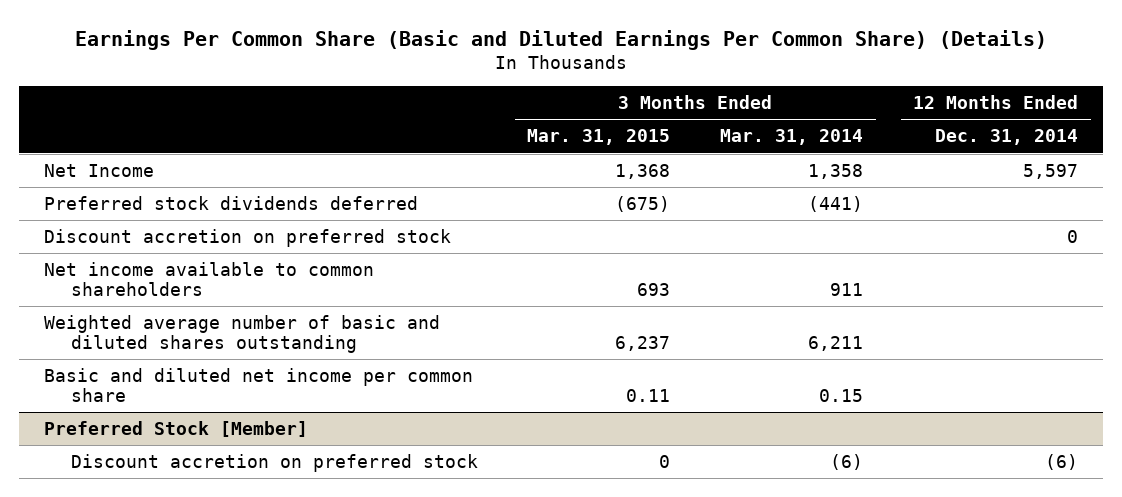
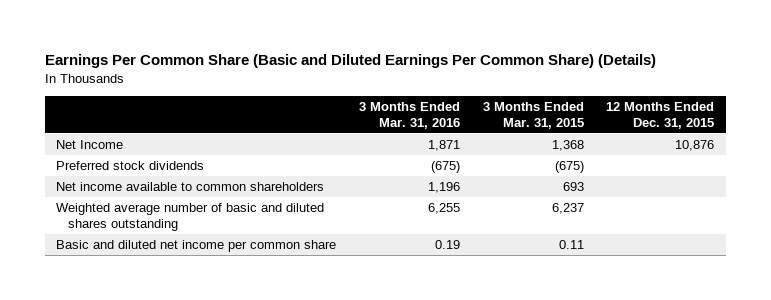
- | 3 Months Ended Mar. 31, 2015 | 3 Months Ended Mar. 31, 2014 | 12 Months Ended Dec. 31, 2014
+ | 3 Months Ended Mar. 31, 2016 | 3 Months Ended Mar. 31, 2015 | 12 Months Ended Dec. 31, 2015
- Preferred stock dividends deferred | (675) | (441) |
- Discount accretion on preferred stock | | | 0
+ Preferred stock dividends | (675) | (675) |
- Preferred Stock [Member]
- Discount accretion on preferred stock | 0 | (6) | (6)

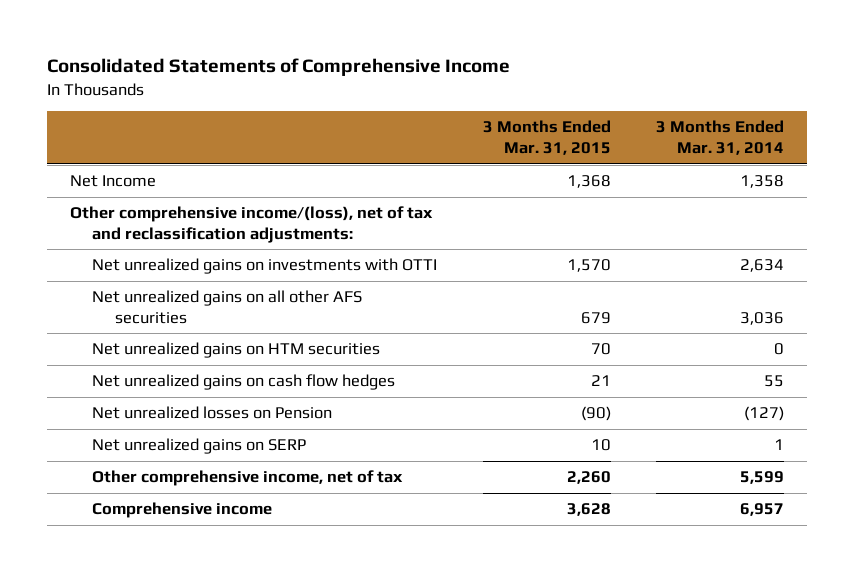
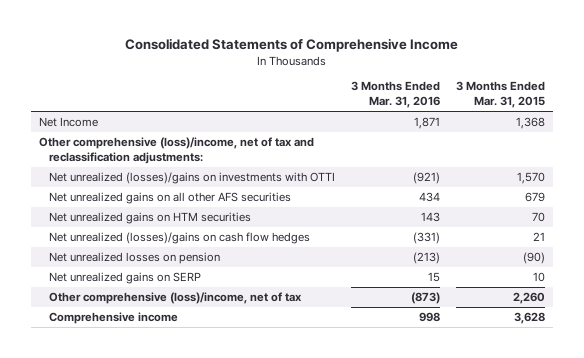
- | 3 Months Ended Mar. 31, 2015 | 3 Months Ended Mar. 31, 2014
+ | 3 Months Ended Mar. 31, 2016 | 3 Months Ended Mar. 31, 2015
- Other comprehensive income/(loss), net of tax and reclassification adjustments:
- Net unrealized gains on investments with OTTI | 1,570 | 2,634
+ Other comprehensive (loss)/income, net of tax and reclassification adjustments:
+ Net unrealized (losses)/gains on investments with OTTI | (921) | 1,570
- Net unrealized gains on cash flow hedges | 21 | 55
- Net unrealized losses on Pension | (90) | (127)
+ Net unrealized (losses)/gains on cash flow hedges | (331) | 21
+ Net unrealized losses on pension | (213) | (90)
- Other comprehensive income, net of tax | 2,260 | 5,599
+ Other comprehensive (loss)/income, net of tax | (873) | 2,260

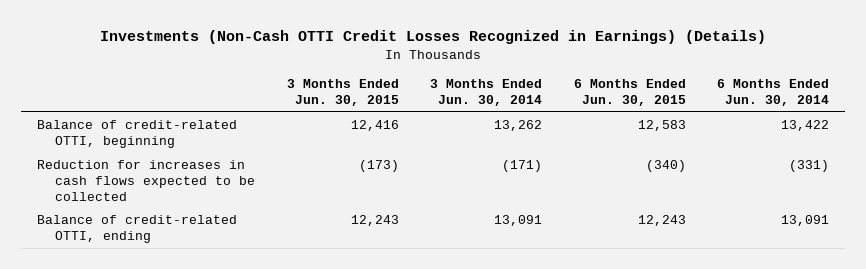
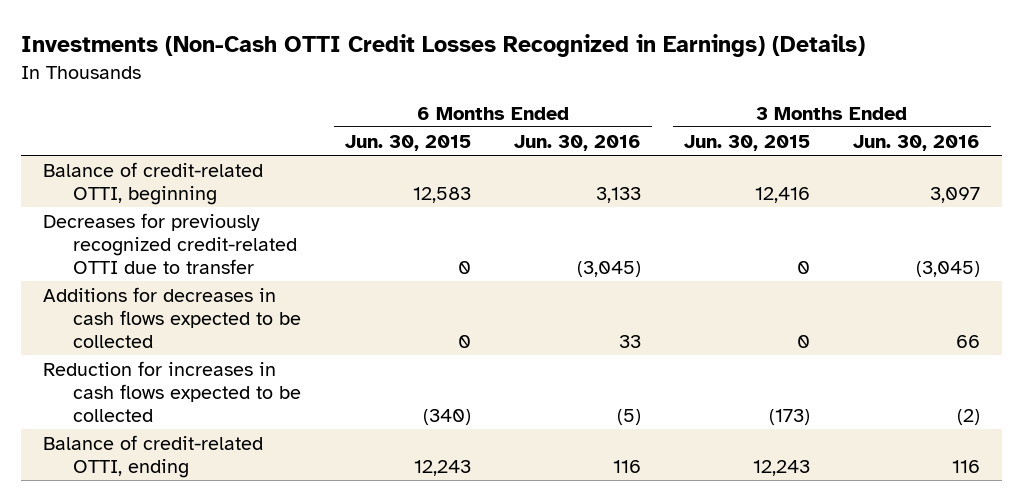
- | 3 Months Ended Jun. 30, 2015 | 3 Months Ended Jun. 30, 2014 | 6 Months Ended Jun. 30, 2015 | 6 Months Ended Jun. 30, 2014
+ | 6 Months Ended Jun. 30, 2015 | 6 Months Ended Jun. 30, 2016 | 3 Months Ended Jun. 30, 2015 | 3 Months Ended Jun. 30, 2016
+ Decreases for previously recognized credit-related OTTI due to transfer | 0 | (3,045) | 0 | (3,045)
+ Additions for decreases in cash flows expected to be collected | 0 | 33 | 0 | 66

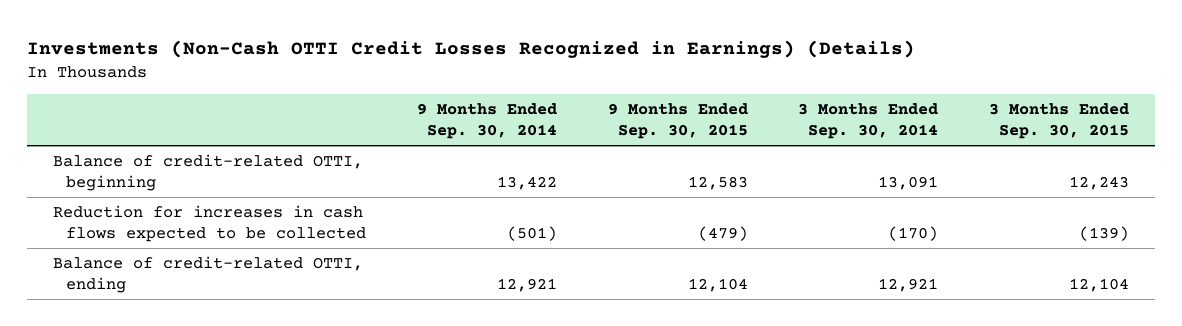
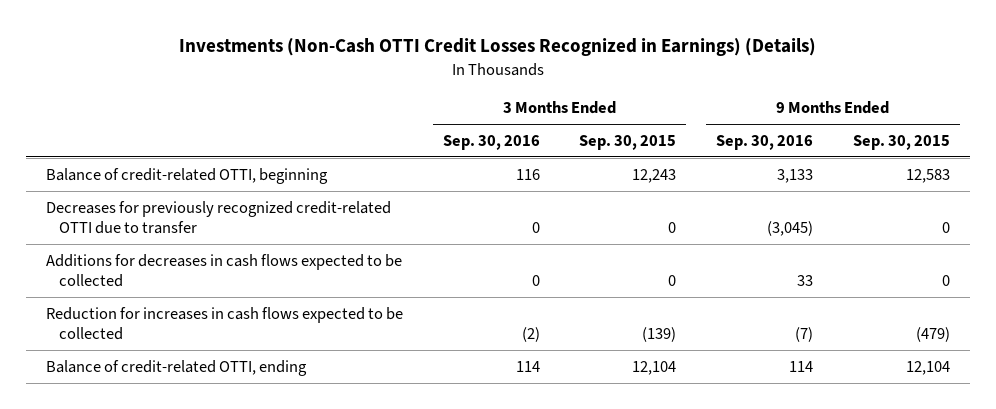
- | 9 Months Ended Sep. 30, 2014 | 9 Months Ended Sep. 30, 2015 | 3 Months Ended Sep. 30, 2014 | 3 Months Ended Sep. 30, 2015
+ | 3 Months Ended Sep. 30, 2016 | 3 Months Ended Sep. 30, 2015 | 9 Months Ended Sep. 30, 2016 | 9 Months Ended Sep. 30, 2015
+ Decreases for previously recognized credit-related OTTI due to transfer | 0 | 0 | (3,045) | 0
+ Additions for decreases in cash flows expected to be collected | 0 | 0 | 33 | 0

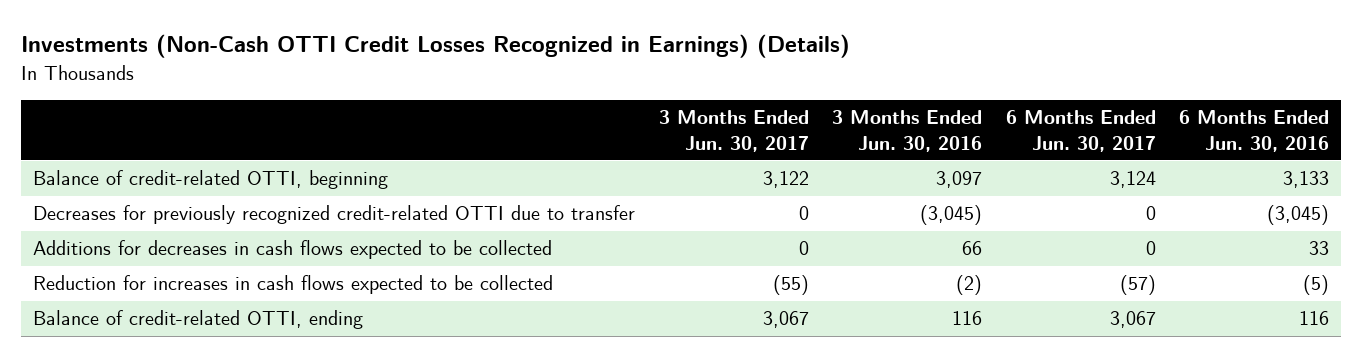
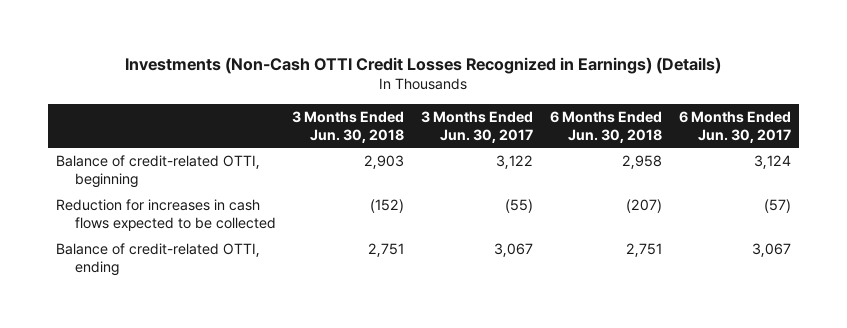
- | 3 Months Ended Jun. 30, 2017 | 3 Months Ended Jun. 30, 2016 | 6 Months Ended Jun. 30, 2017 | 6 Months Ended Jun. 30, 2016
+ | 3 Months Ended Jun. 30, 2018 | 3 Months Ended Jun. 30, 2017 | 6 Months Ended Jun. 30, 2018 | 6 Months Ended Jun. 30, 2017
- Decreases for previously recognized credit-related OTTI due to transfer | 0 | (3,045) | 0 | (3,045)
- Additions for decreases in cash flows expected to be collected | 0 | 66 | 0 | 33

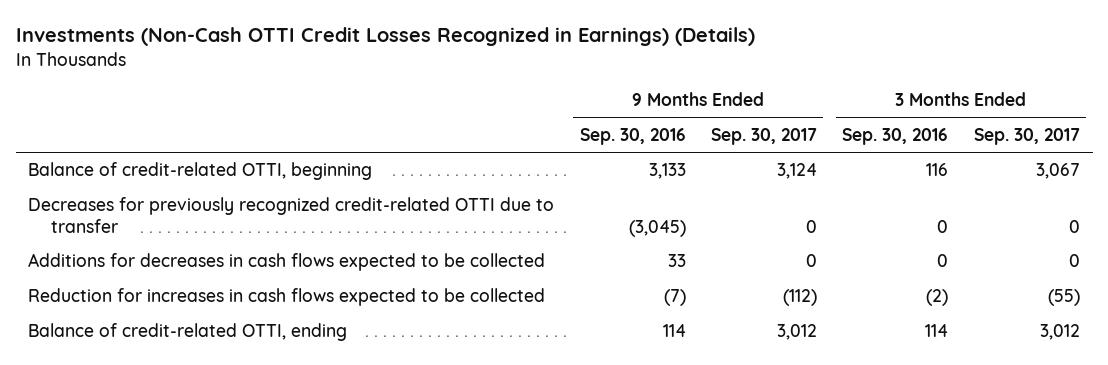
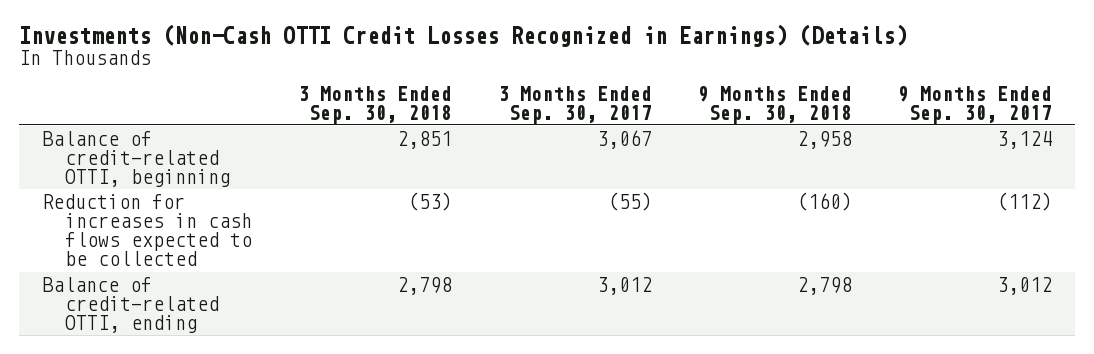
- | 9 Months Ended Sep. 30, 2016 | 9 Months Ended Sep. 30, 2017 | 3 Months Ended Sep. 30, 2016 | 3 Months Ended Sep. 30, 2017
+ | 3 Months Ended Sep. 30, 2018 | 3 Months Ended Sep. 30, 2017 | 9 Months Ended Sep. 30, 2018 | 9 Months Ended Sep. 30, 2017
- Decreases for previously recognized credit-related OTTI due to transfer | (3,045) | 0 | 0 | 0
- Additions for decreases in cash flows expected to be collected | 33 | 0 | 0 | 0

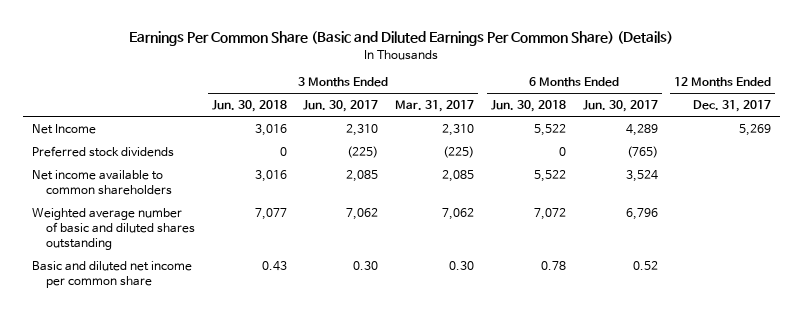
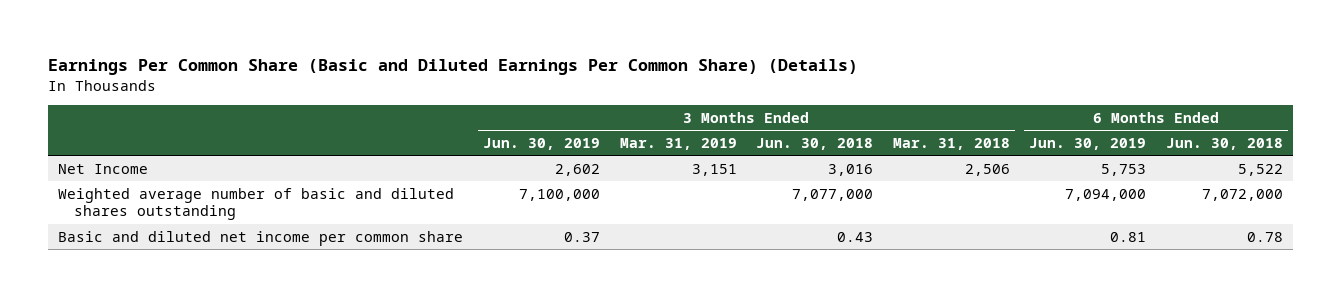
- | 3 Months Ended Jun. 30, 2018 | 3 Months Ended Jun. 30, 2017 | 3 Months Ended Mar. 31, 2017 | 6 Months Ended Jun. 30, 2018 | 6 Months Ended Jun. 30, 2017 | 12 Months Ended Dec. 31, 2017
+ | 3 Months Ended Jun. 30, 2019 | 3 Months Ended Mar. 31, 2019 | 3 Months Ended Jun. 30, 2018 | 3 Months Ended Mar. 31, 2018 | 6 Months Ended Jun. 30, 2019 | 6 Months Ended Jun. 30, 2018
- Preferred stock dividends | 0 | (225) | (225) | 0 | (765) |
- Net income available to common shareholders | 3,016 | 2,085 | 2,085 | 5,522 | 3,524 |
- Weighted average number of basic and diluted shares outstanding | 7,077 | 7,062 | 7,062 | 7,072 | 6,796 |
+ Weighted average number of basic and diluted shares outstanding | 7,100,000 | | 7,077,000 | | 7,094,000 | 7,072,000

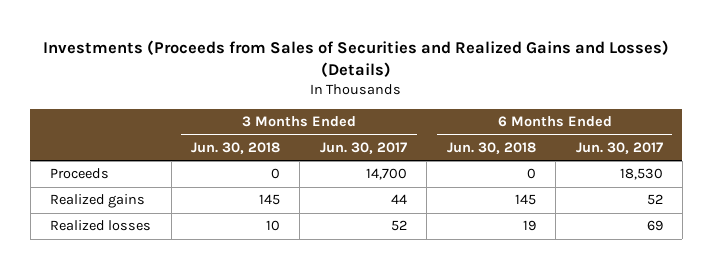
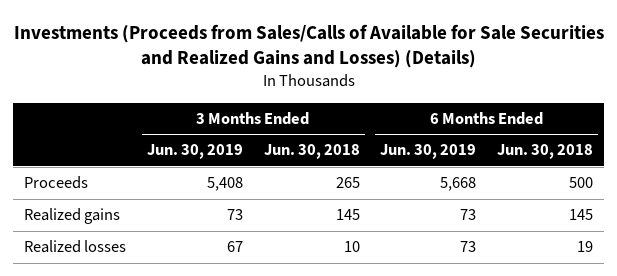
- Investments (Proceeds from Sales of Securities and Realized Gains and Losses) (Details)
+ Investments (Proceeds from Sales/Calls of Available for Sale Securities and Realized Gains and Losses) (Details)
- | 3 Months Ended Jun. 30, 2018 | 3 Months Ended Jun. 30, 2017 | 6 Months Ended Jun. 30, 2018 | 6 Months Ended Jun. 30, 2017
+ | 3 Months Ended Jun. 30, 2019 | 3 Months Ended Jun. 30, 2018 | 6 Months Ended Jun. 30, 2019 | 6 Months Ended Jun. 30, 2018
- Proceeds | 0 | 14,700 | 0 | 18,530
+ Proceeds | 5,408 | 265 | 5,668 | 500

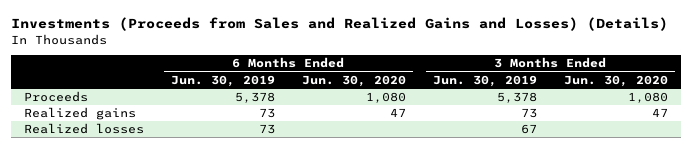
- Investments (Proceeds from Sales/Calls of Available for Sale Securities and Realized Gains and Losses) (Details)
+ Investments (Proceeds from Sales and Realized Gains and Losses) (Details)
- | 3 Months Ended Jun. 30, 2019 | 3 Months Ended Jun. 30, 2018 | 6 Months Ended Jun. 30, 2019 | 6 Months Ended Jun. 30, 2018
+ | 6 Months Ended Jun. 30, 2019 | 6 Months Ended Jun. 30, 2020 | 3 Months Ended Jun. 30, 2019 | 3 Months Ended Jun. 30, 2020
- Proceeds | 5,408 | 265 | 5,668 | 500
+ Proceeds | 5,378 | 1,080 | 5,378 | 1,080

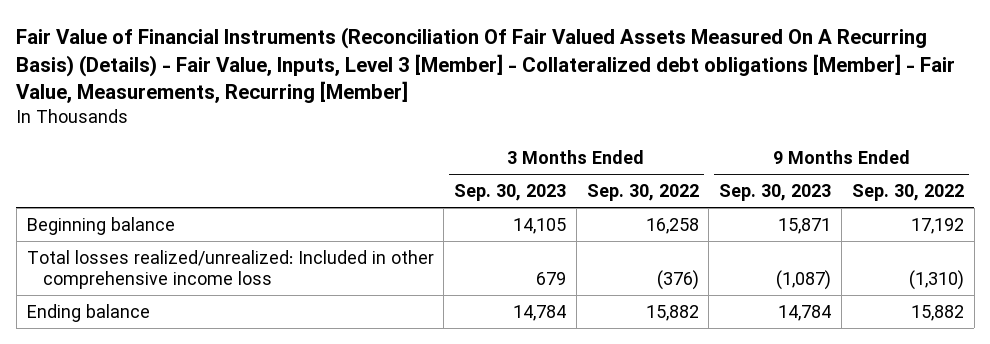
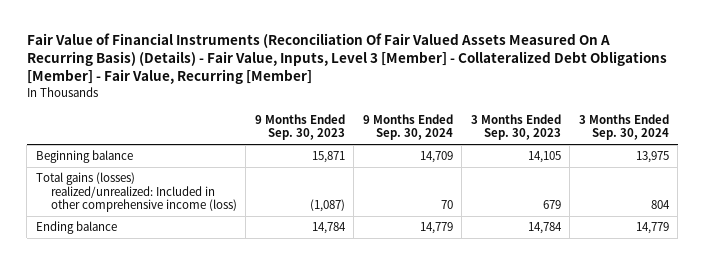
- Fair Value of Financial Instruments (Reconciliation Of Fair Valued Assets Measured On A Recurring Basis) (Details) - Fair Value, Inputs, Level 3 [Member] - Collateralized debt obligations [Member] - Fair Value, Measurements, Recurring [Member]
+ Fair Value of Financial Instruments (Reconciliation Of Fair Valued Assets Measured On A Recurring Basis) (Details) - Fair Value, Inputs, Level 3 [Member] - Collateralized Debt Obligations [Member] - Fair Value, Recurring [Member]
- | 3 Months Ended Sep. 30, 2023 | 3 Months Ended Sep. 30, 2022 | 9 Months Ended Sep. 30, 2023 | 9 Months Ended Sep. 30, 2022
+ | 9 Months Ended Sep. 30, 2023 | 9 Months Ended Sep. 30, 2024 | 3 Months Ended Sep. 30, 2023 | 3 Months Ended Sep. 30, 2024
- Total losses realized/unrealized: Included in other comprehensive income loss | 679 | (376) | (1,087) | (1,310)
+ Total gains (losses) realized/unrealized: Included in other comprehensive income (loss) | (1,087) | 70 | 679 | 804

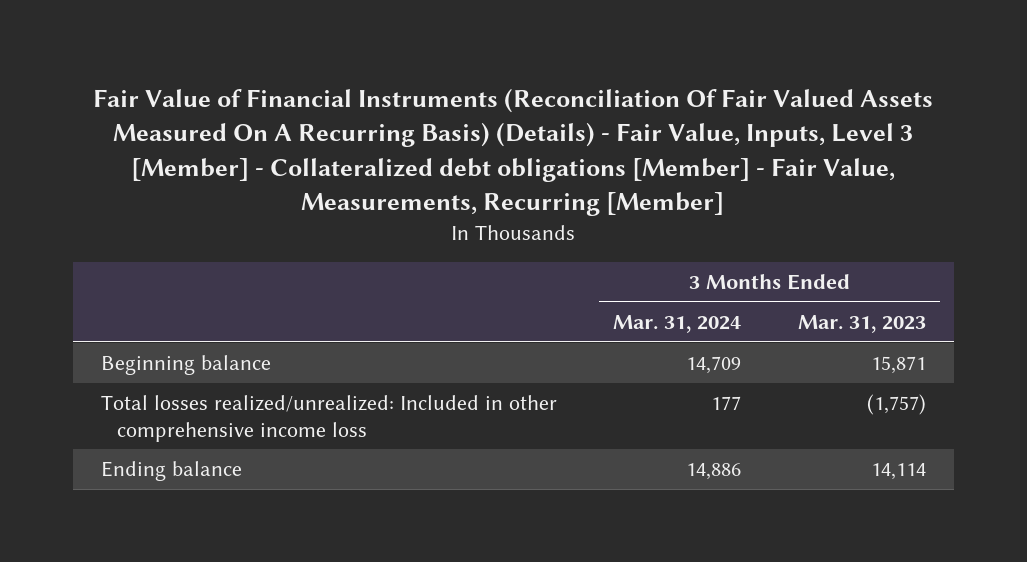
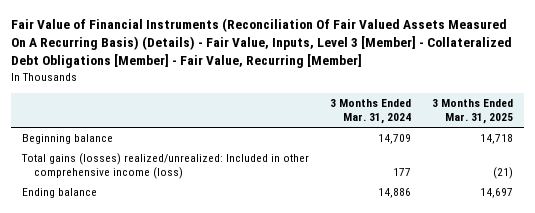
- Fair Value of Financial Instruments (Reconciliation Of Fair Valued Assets Measured On A Recurring Basis) (Details) - Fair Value, Inputs, Level 3 [Member] - Collateralized debt obligations [Member] - Fair Value, Measurements, Recurring [Member]
+ Fair Value of Financial Instruments (Reconciliation Of Fair Valued Assets Measured On A Recurring Basis) (Details) - Fair Value, Inputs, Level 3 [Member] - Collateralized Debt Obligations [Member] - Fair Value, Recurring [Member]
- | 3 Months Ended Mar. 31, 2024 | 3 Months Ended Mar. 31, 2023
+ | 3 Months Ended Mar. 31, 2024 | 3 Months Ended Mar. 31, 2025
- Total losses realized/unrealized: Included in other comprehensive income loss | 177 | (1,757)
+ Total gains (losses) realized/unrealized: Included in other comprehensive income (loss) | 177 | (21)

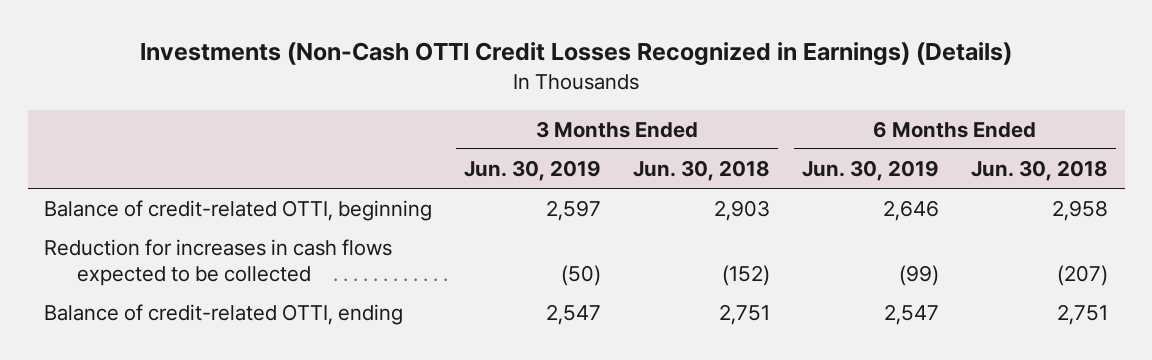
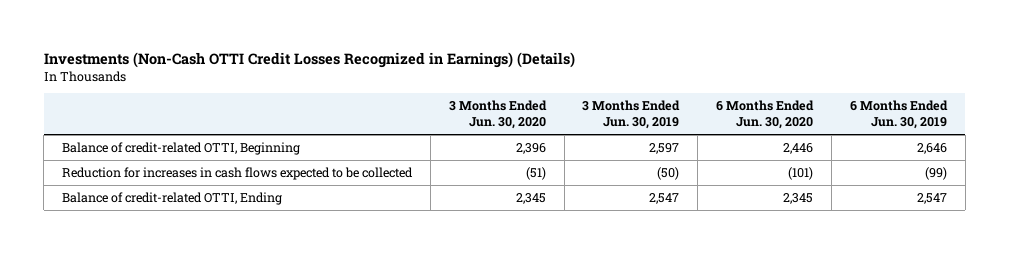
- | 3 Months Ended Jun. 30, 2019 | 3 Months Ended Jun. 30, 2018 | 6 Months Ended Jun. 30, 2019 | 6 Months Ended Jun. 30, 2018
+ | 3 Months Ended Jun. 30, 2020 | 3 Months Ended Jun. 30, 2019 | 6 Months Ended Jun. 30, 2020 | 6 Months Ended Jun. 30, 2019
- Balance of credit-related OTTI, beginning | 2,597 | 2,903 | 2,646 | 2,958
+ Balance of credit-related OTTI, Beginning | 2,396 | 2,597 | 2,446 | 2,646
- Balance of credit-related OTTI, ending | 2,547 | 2,751 | 2,547 | 2,751
+ Balance of credit-related OTTI, Ending | 2,345 | 2,547 | 2,345 | 2,547

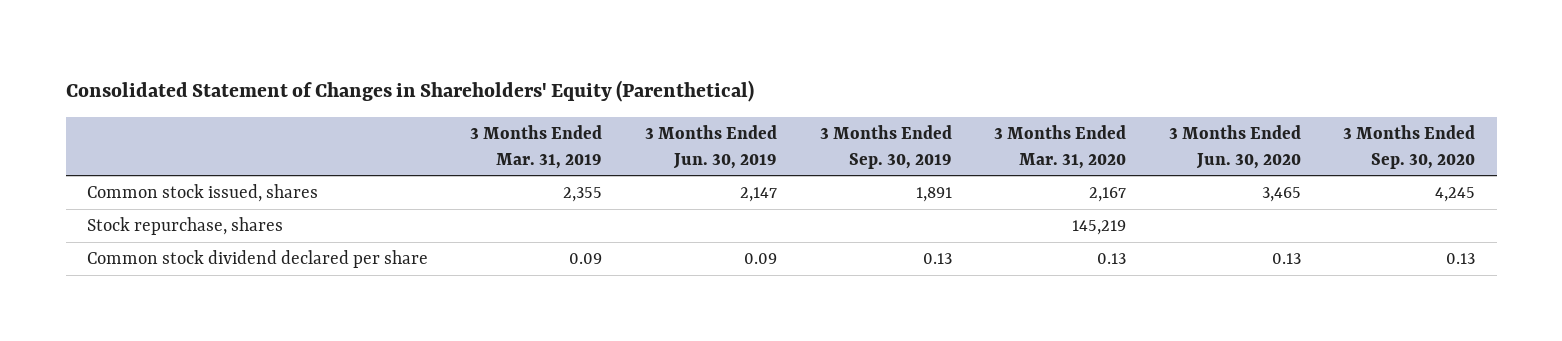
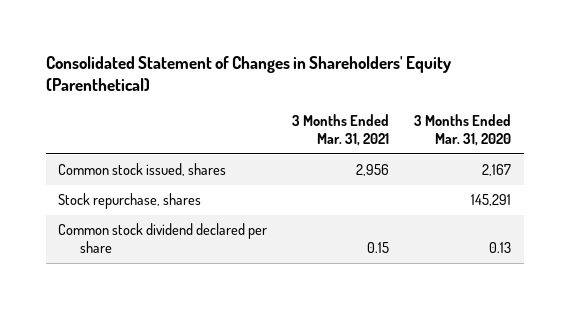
- | 3 Months Ended Mar. 31, 2019 | 3 Months Ended Jun. 30, 2019 | 3 Months Ended Sep. 30, 2019 | 3 Months Ended Mar. 31, 2020 | 3 Months Ended Jun. 30, 2020 | 3 Months Ended Sep. 30, 2020
+ | 3 Months Ended Mar. 31, 2021 | 3 Months Ended Mar. 31, 2020
- Stock repurchase, shares | | | | 145,219 | |
+ Stock repurchase, shares | | 145,291

